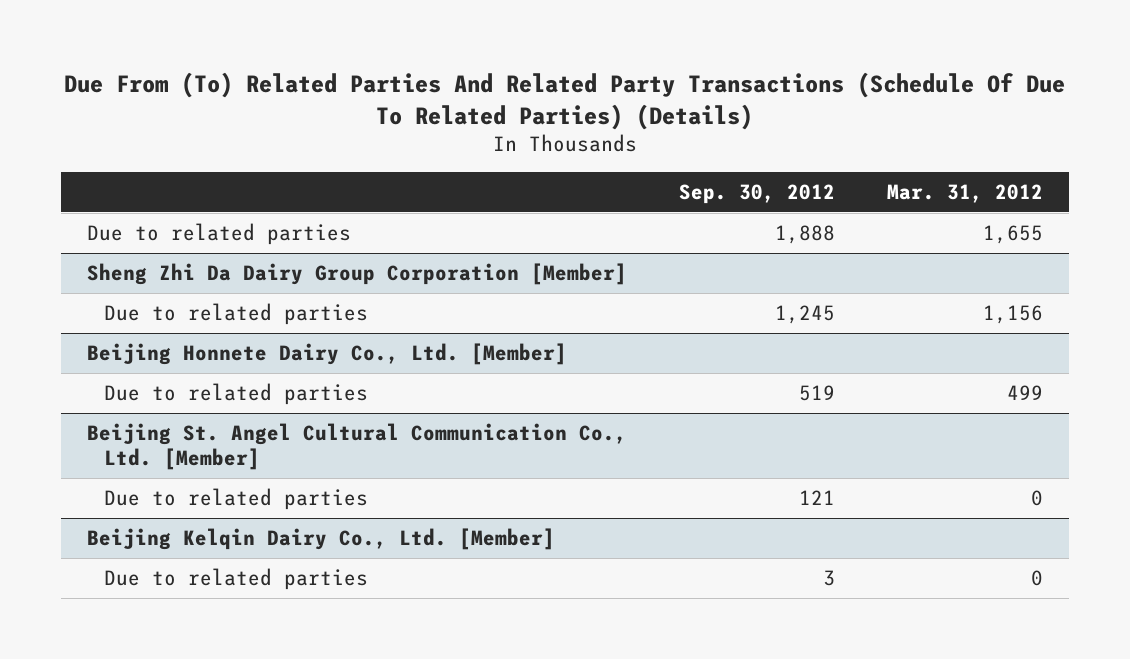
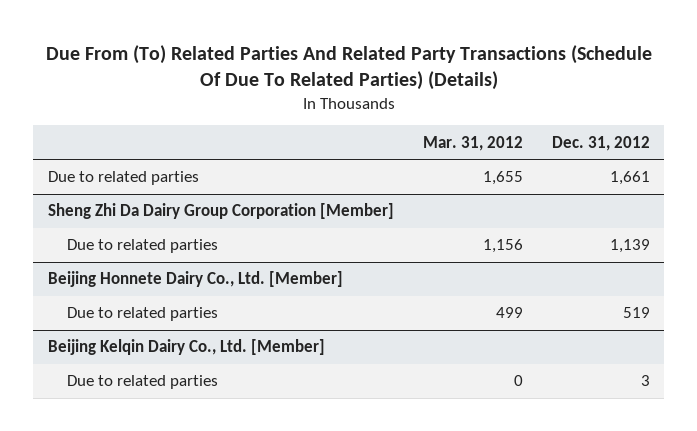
- | Sep. 30, 2012 | Mar. 31, 2012
+ | Mar. 31, 2012 | Dec. 31, 2012
- Beijing St. Angel Cultural Communication Co., Ltd. [Member]
- Due to related parties | 121 | 0

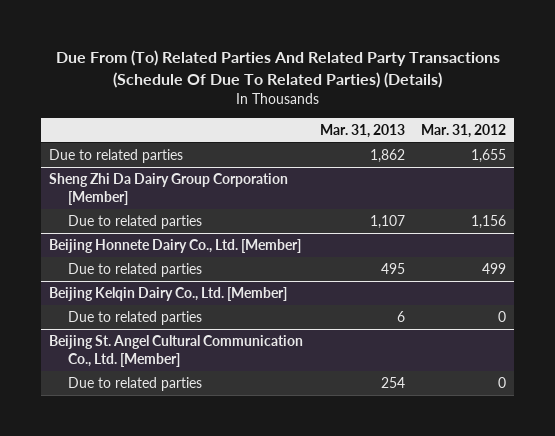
- | Mar. 31, 2012 | Dec. 31, 2012
+ | Mar. 31, 2013 | Mar. 31, 2012
+ Beijing St. Angel Cultural Communication Co., Ltd. [Member]
+ Due to related parties | 254 | 0

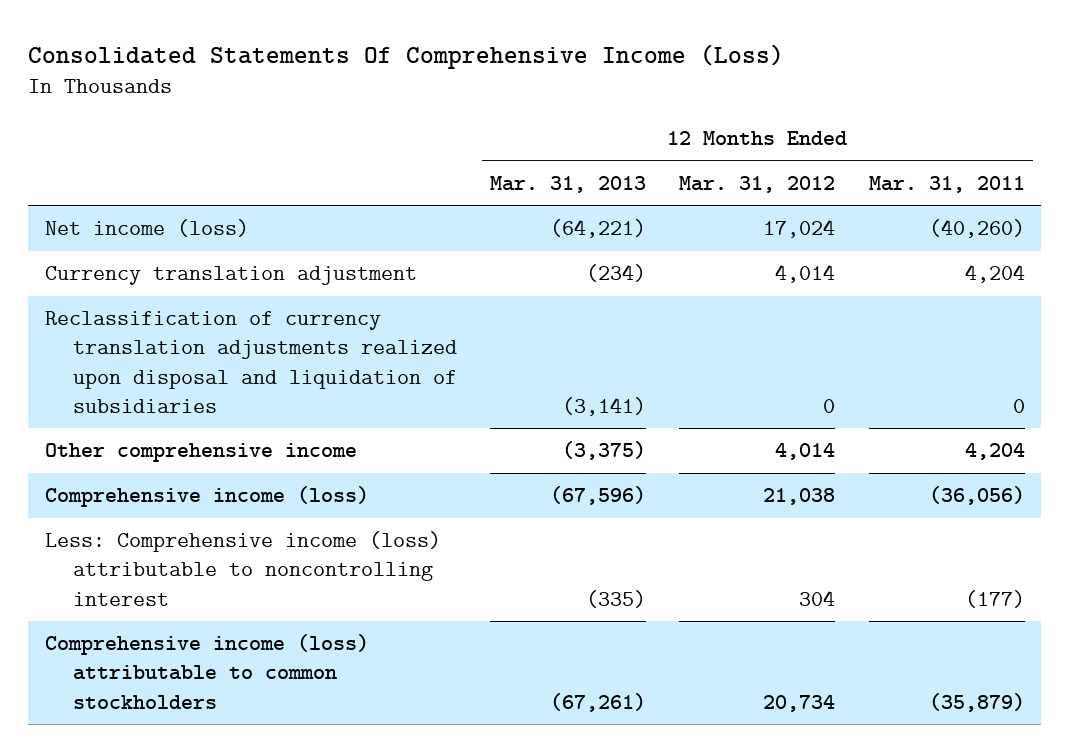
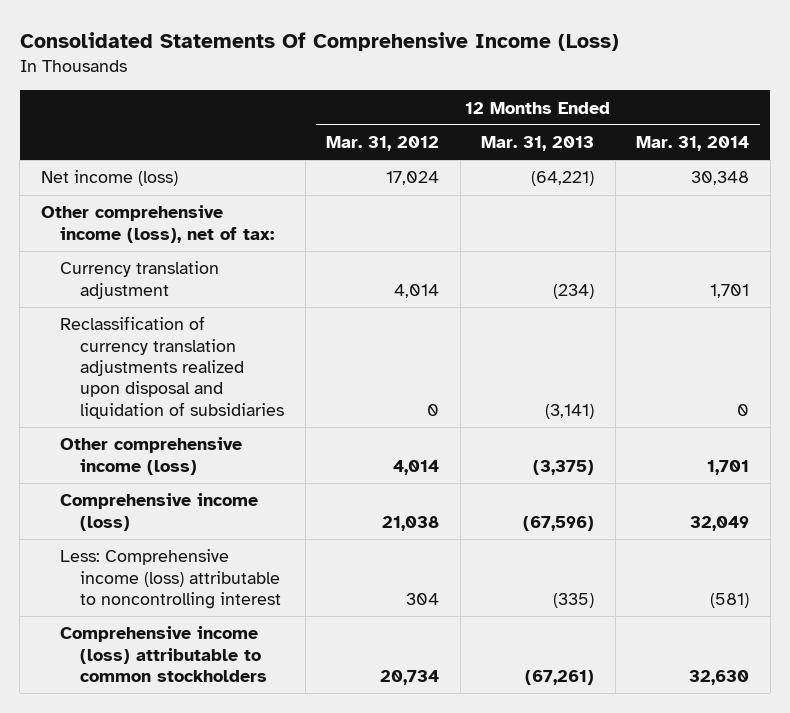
- | 12 Months Ended Mar. 31, 2013 | 12 Months Ended Mar. 31, 2012 | 12 Months Ended Mar. 31, 2011
+ | 12 Months Ended Mar. 31, 2012 | 12 Months Ended Mar. 31, 2013 | 12 Months Ended Mar. 31, 2014
+ Other comprehensive income (loss), net of tax:
- Other comprehensive income | (3,375) | 4,014 | 4,204
+ Other comprehensive income (loss) | 4,014 | (3,375) | 1,701

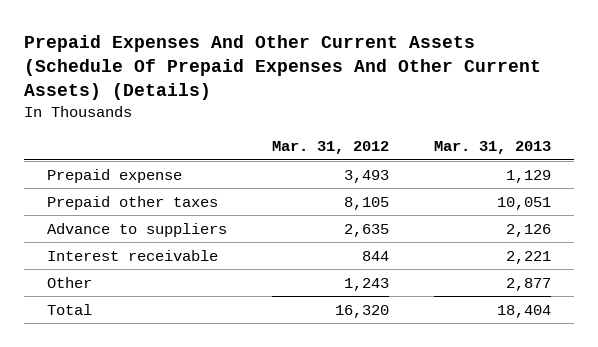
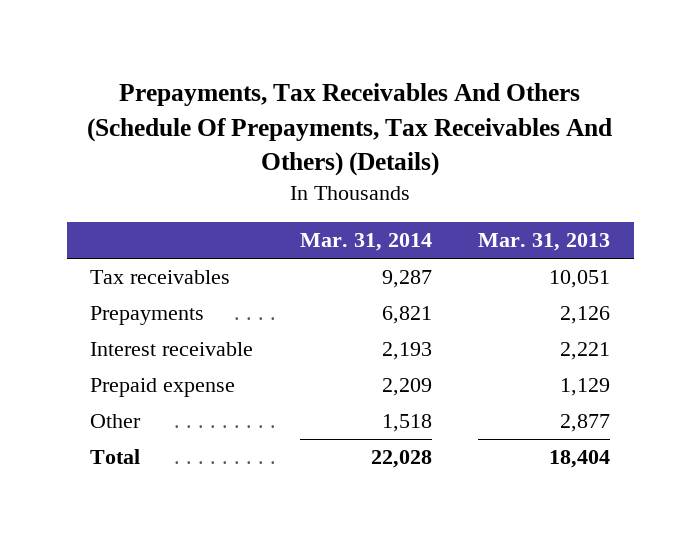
- Prepaid Expenses And Other Current Assets (Schedule Of Prepaid Expenses And Other Current Assets) (Details)
+ Prepayments, Tax Receivables And Others (Schedule Of Prepayments, Tax Receivables And Others) (Details)
- | Mar. 31, 2012 | Mar. 31, 2013
+ | Mar. 31, 2014 | Mar. 31, 2013
- Prepaid other taxes | 8,105 | 10,051
- Advance to suppliers | 2,635 | 2,126
+ Tax receivables | 9,287 | 10,051
+ Prepayments | 6,821 | 2,126
moved down: Prepaid expense | 2,209 | 1,129

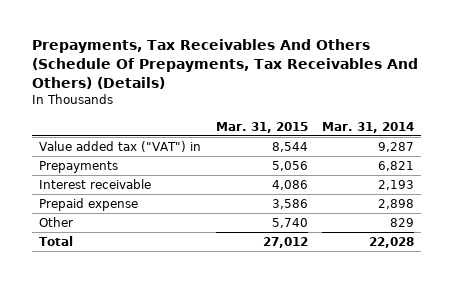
- | Mar. 31, 2014 | Mar. 31, 2013
+ | Mar. 31, 2015 | Mar. 31, 2014
- Tax receivables | 9,287 | 10,051
+ Value added tax ("VAT") in | 8,544 | 9,287
- Prepaid expense | 2,209 | 1,129
- Other | 1,518 | 2,877
+ Prepaid expense | 3,586 | 2,898
+ Other | 5,740 | 829

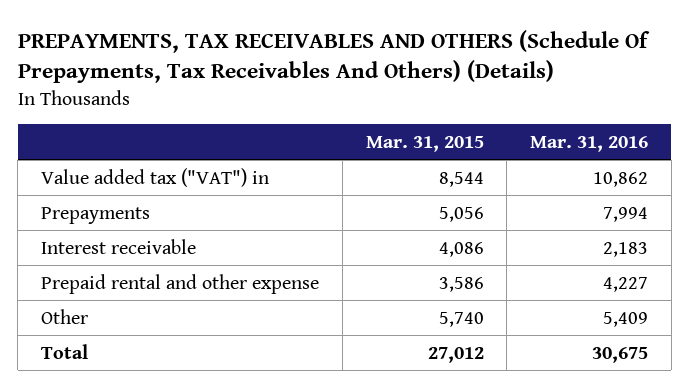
- Prepayments, Tax Receivables And Others (Schedule Of Prepayments, Tax Receivables And Others) (Details)
+ PREPAYMENTS, TAX RECEIVABLES AND OTHERS (Schedule Of Prepayments, Tax Receivables And Others) (Details)
- | Mar. 31, 2015 | Mar. 31, 2014
+ | Mar. 31, 2015 | Mar. 31, 2016
- Prepaid expense | 3,586 | 2,898
+ Prepaid rental and other expense | 3,586 | 4,227

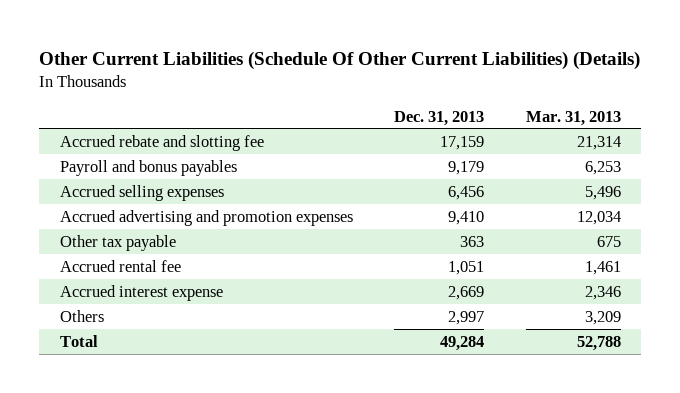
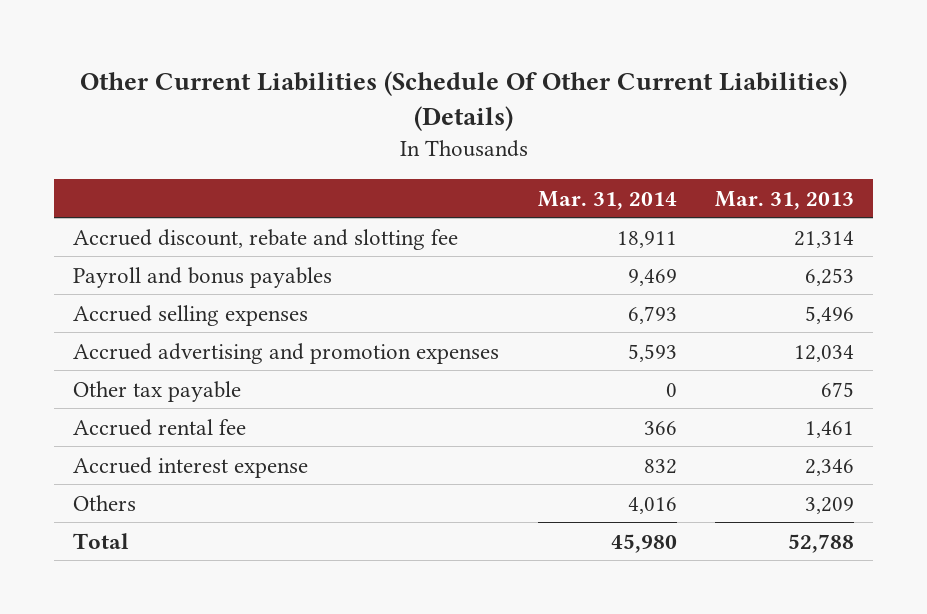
- | Dec. 31, 2013 | Mar. 31, 2013
+ | Mar. 31, 2014 | Mar. 31, 2013
- Accrued rebate and slotting fee | 17,159 | 21,314
+ Accrued discount, rebate and slotting fee | 18,911 | 21,314

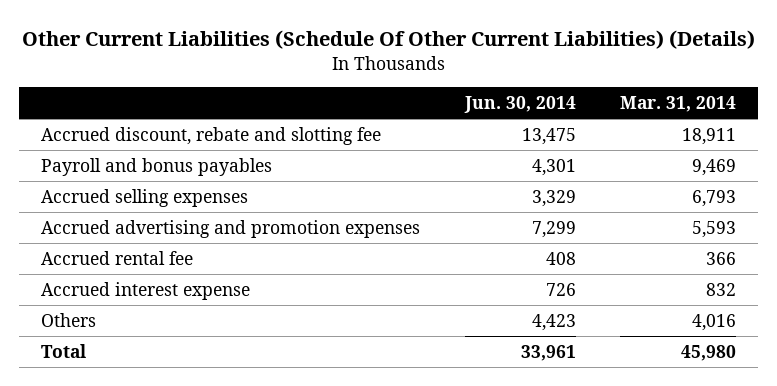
- | Mar. 31, 2014 | Mar. 31, 2013
+ | Jun. 30, 2014 | Mar. 31, 2014
- Other tax payable | 0 | 675

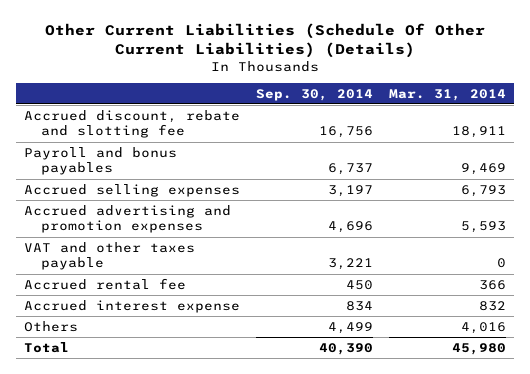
- | Jun. 30, 2014 | Mar. 31, 2014
+ | Sep. 30, 2014 | Mar. 31, 2014
+ VAT and other taxes payable | 3,221 | 0

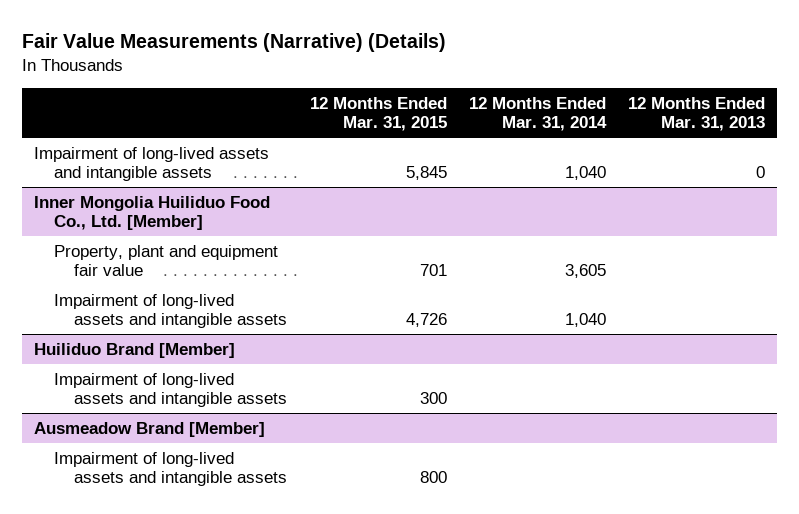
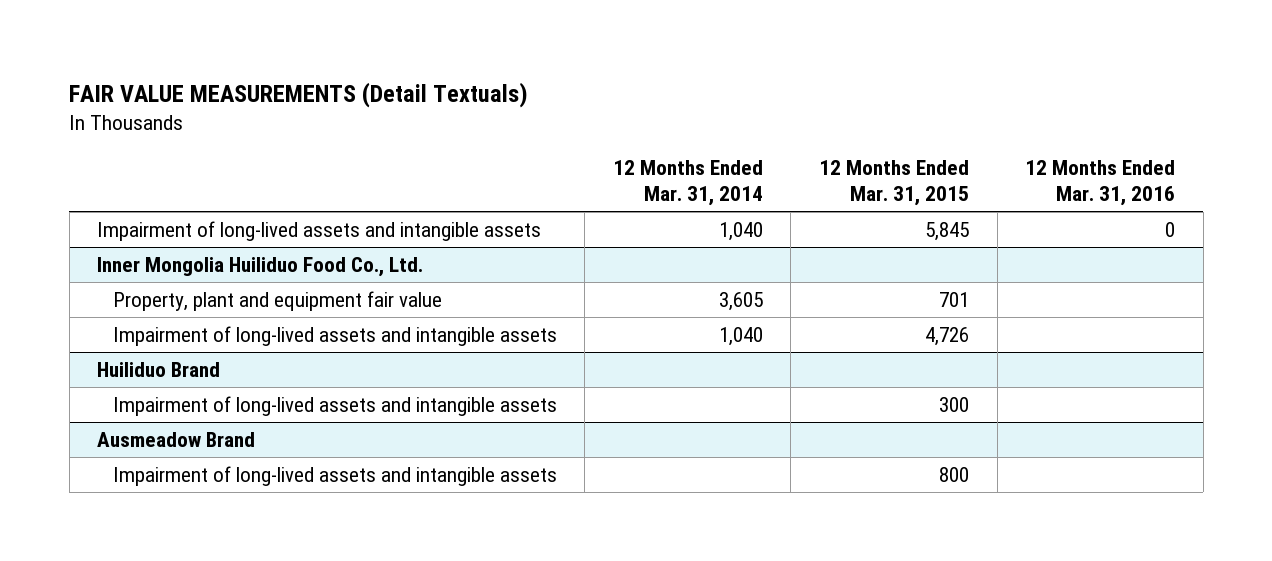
- Fair Value Measurements (Narrative) (Details)
+ FAIR VALUE MEASUREMENTS (Detail Textuals)
- | 12 Months Ended Mar. 31, 2015 | 12 Months Ended Mar. 31, 2014 | 12 Months Ended Mar. 31, 2013
+ | 12 Months Ended Mar. 31, 2014 | 12 Months Ended Mar. 31, 2015 | 12 Months Ended Mar. 31, 2016
- Inner Mongolia Huiliduo Food Co., Ltd. [Member]
+ Inner Mongolia Huiliduo Food Co., Ltd.
- Huiliduo Brand [Member]
+ Huiliduo Brand
- Ausmeadow Brand [Member]
+ Ausmeadow Brand

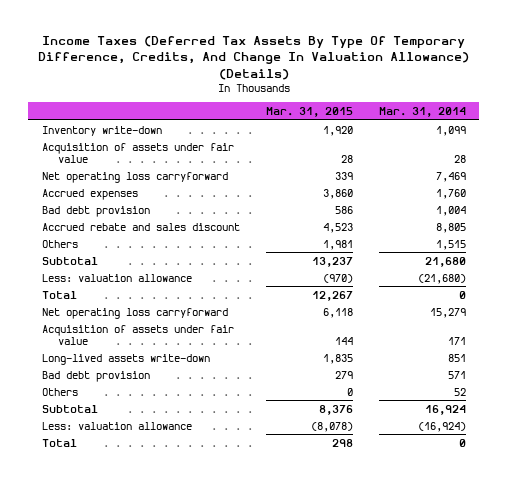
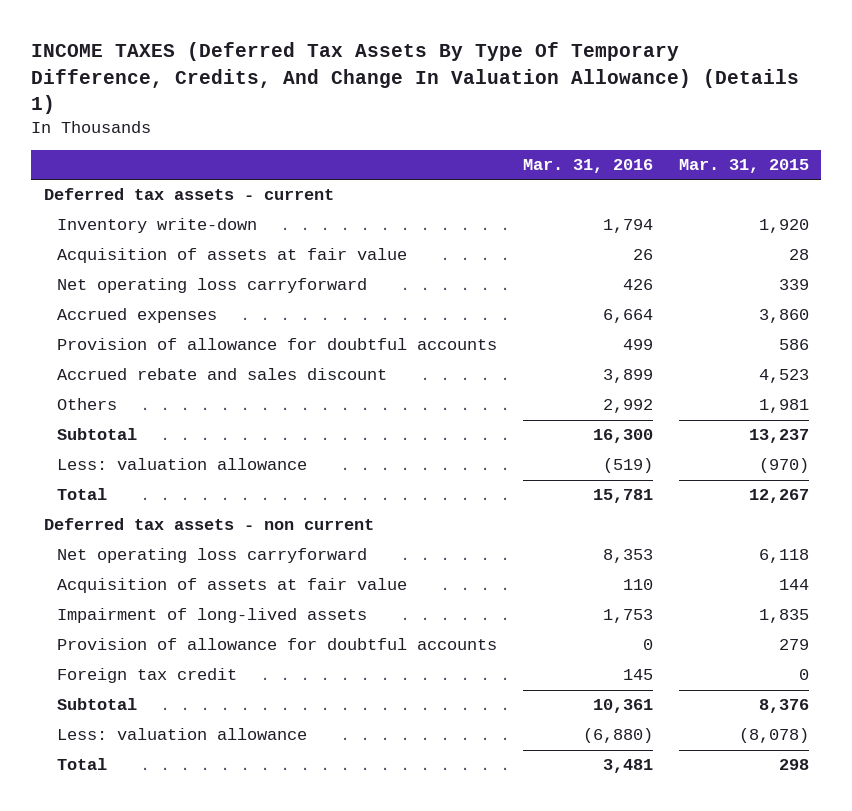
- Income Taxes (Deferred Tax Assets By Type Of Temporary Difference, Credits, And Change In Valuation Allowance) (Details)
+ INCOME TAXES (Deferred Tax Assets By Type Of Temporary Difference, Credits, And Change In Valuation Allowance) (Details 1)
- | Mar. 31, 2015 | Mar. 31, 2014
+ | Mar. 31, 2016 | Mar. 31, 2015
+ Deferred tax assets - current
- Acquisition of assets under fair value | 28 | 28
+ Acquisition of assets at fair value | 26 | 28
- Bad debt provision | 586 | 1,004
+ Provision of allowance for doubtful accounts | 499 | 586
+ Deferred tax assets - non current
- Acquisition of assets under fair value | 144 | 171
- Long-lived assets write-down | 1,835 | 851
- Bad debt provision | 279 | 571
- Others | 0 | 52
+ Acquisition of assets at fair value | 110 | 144
+ Impairment of long-lived assets | 1,753 | 1,835
+ Provision of allowance for doubtful accounts | 0 | 279
+ Foreign tax credit | 145 | 0

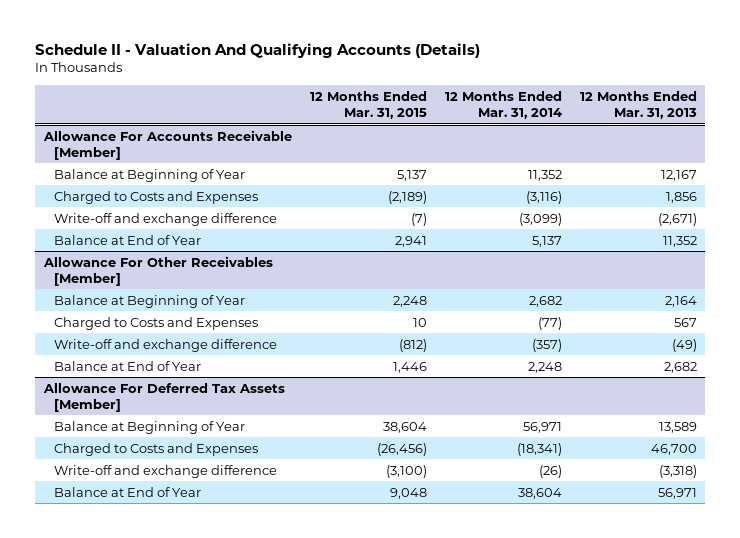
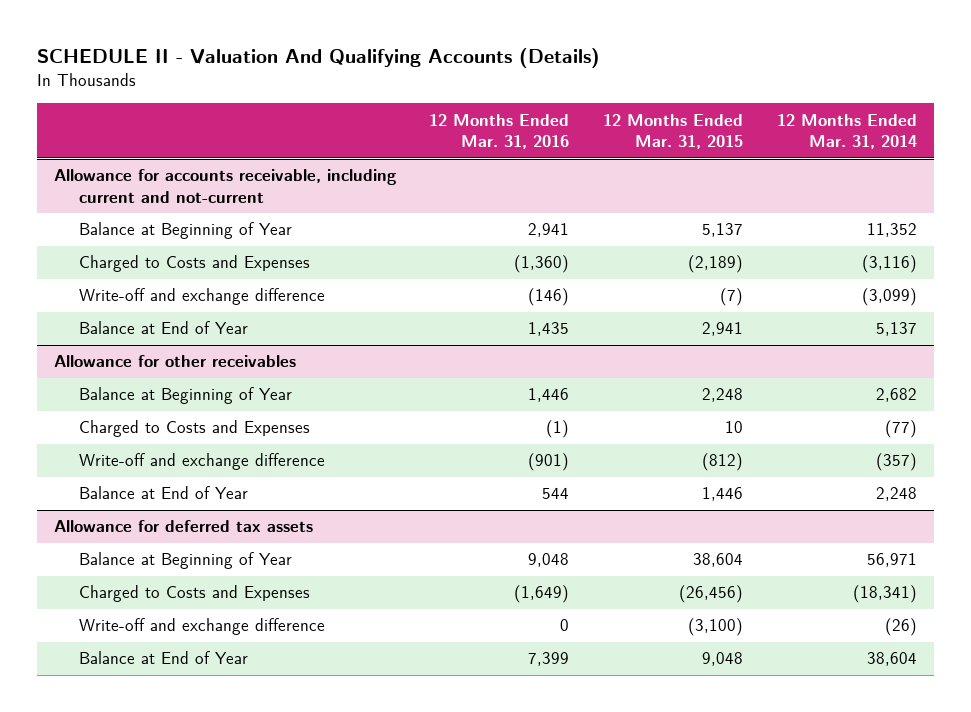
- Schedule II - Valuation And Qualifying Accounts (Details)
+ SCHEDULE II - Valuation And Qualifying Accounts (Details)
- | 12 Months Ended Mar. 31, 2015 | 12 Months Ended Mar. 31, 2014 | 12 Months Ended Mar. 31, 2013
+ | 12 Months Ended Mar. 31, 2016 | 12 Months Ended Mar. 31, 2015 | 12 Months Ended Mar. 31, 2014
- Allowance For Accounts Receivable [Member]
+ Allowance for accounts receivable, including current and not-current
- Allowance For Other Receivables [Member]
+ Allowance for other receivables
- Allowance For Deferred Tax Assets [Member]
+ Allowance for deferred tax assets

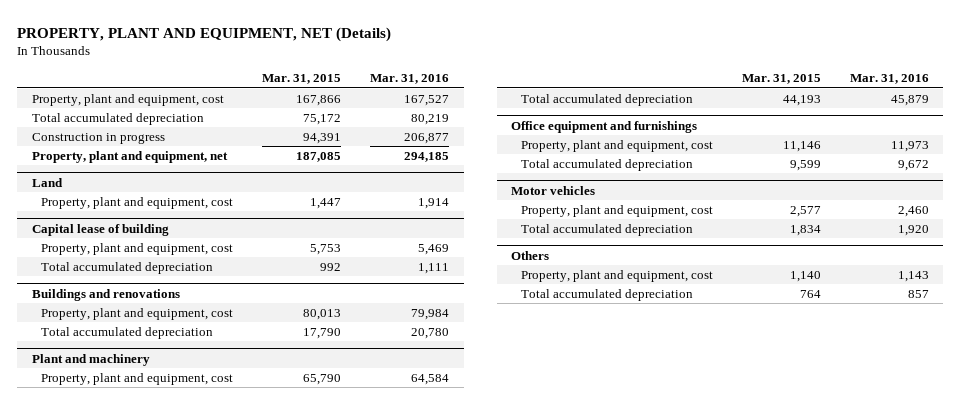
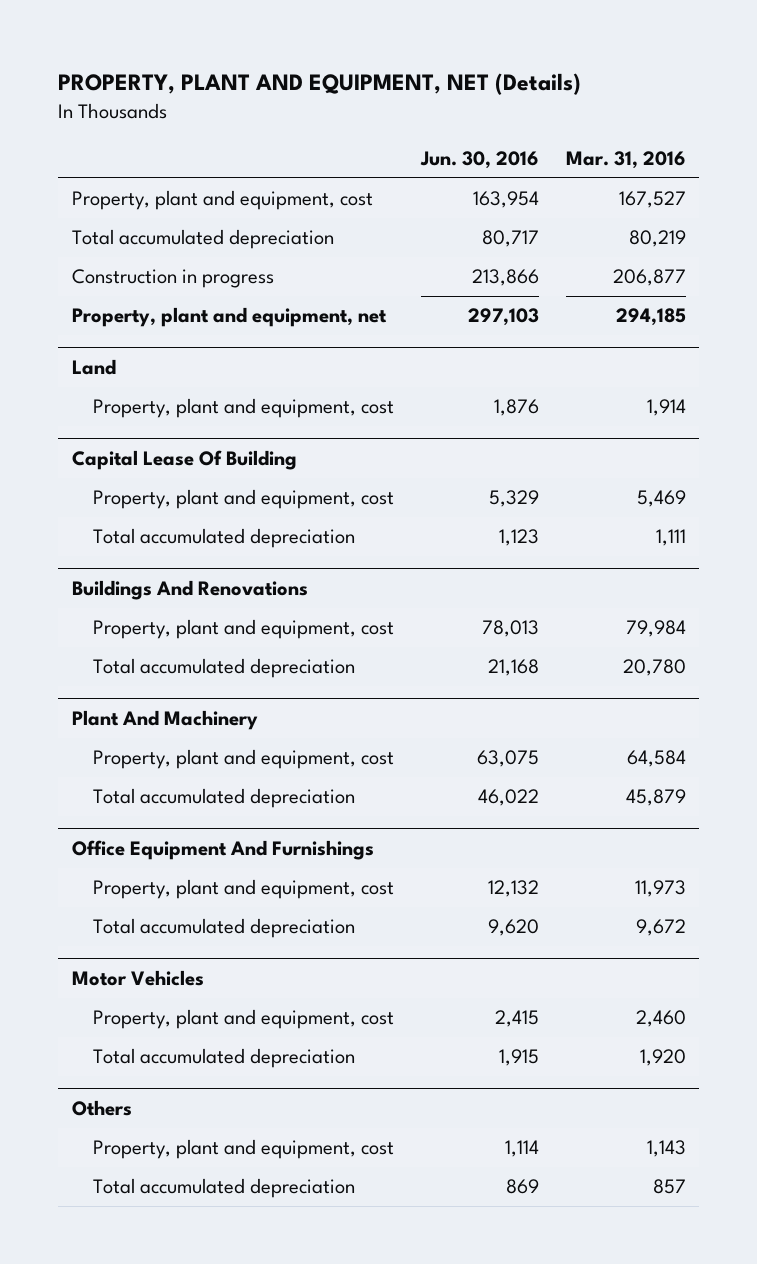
- | Mar. 31, 2015 | Mar. 31, 2016
+ | Jun. 30, 2016 | Mar. 31, 2016
- Capital lease of building
+ Capital Lease Of Building
- Buildings and renovations
+ Buildings And Renovations
- Plant and machinery
+ Plant And Machinery
- Office equipment and furnishings
+ Office Equipment And Furnishings
- Motor vehicles
+ Motor Vehicles

